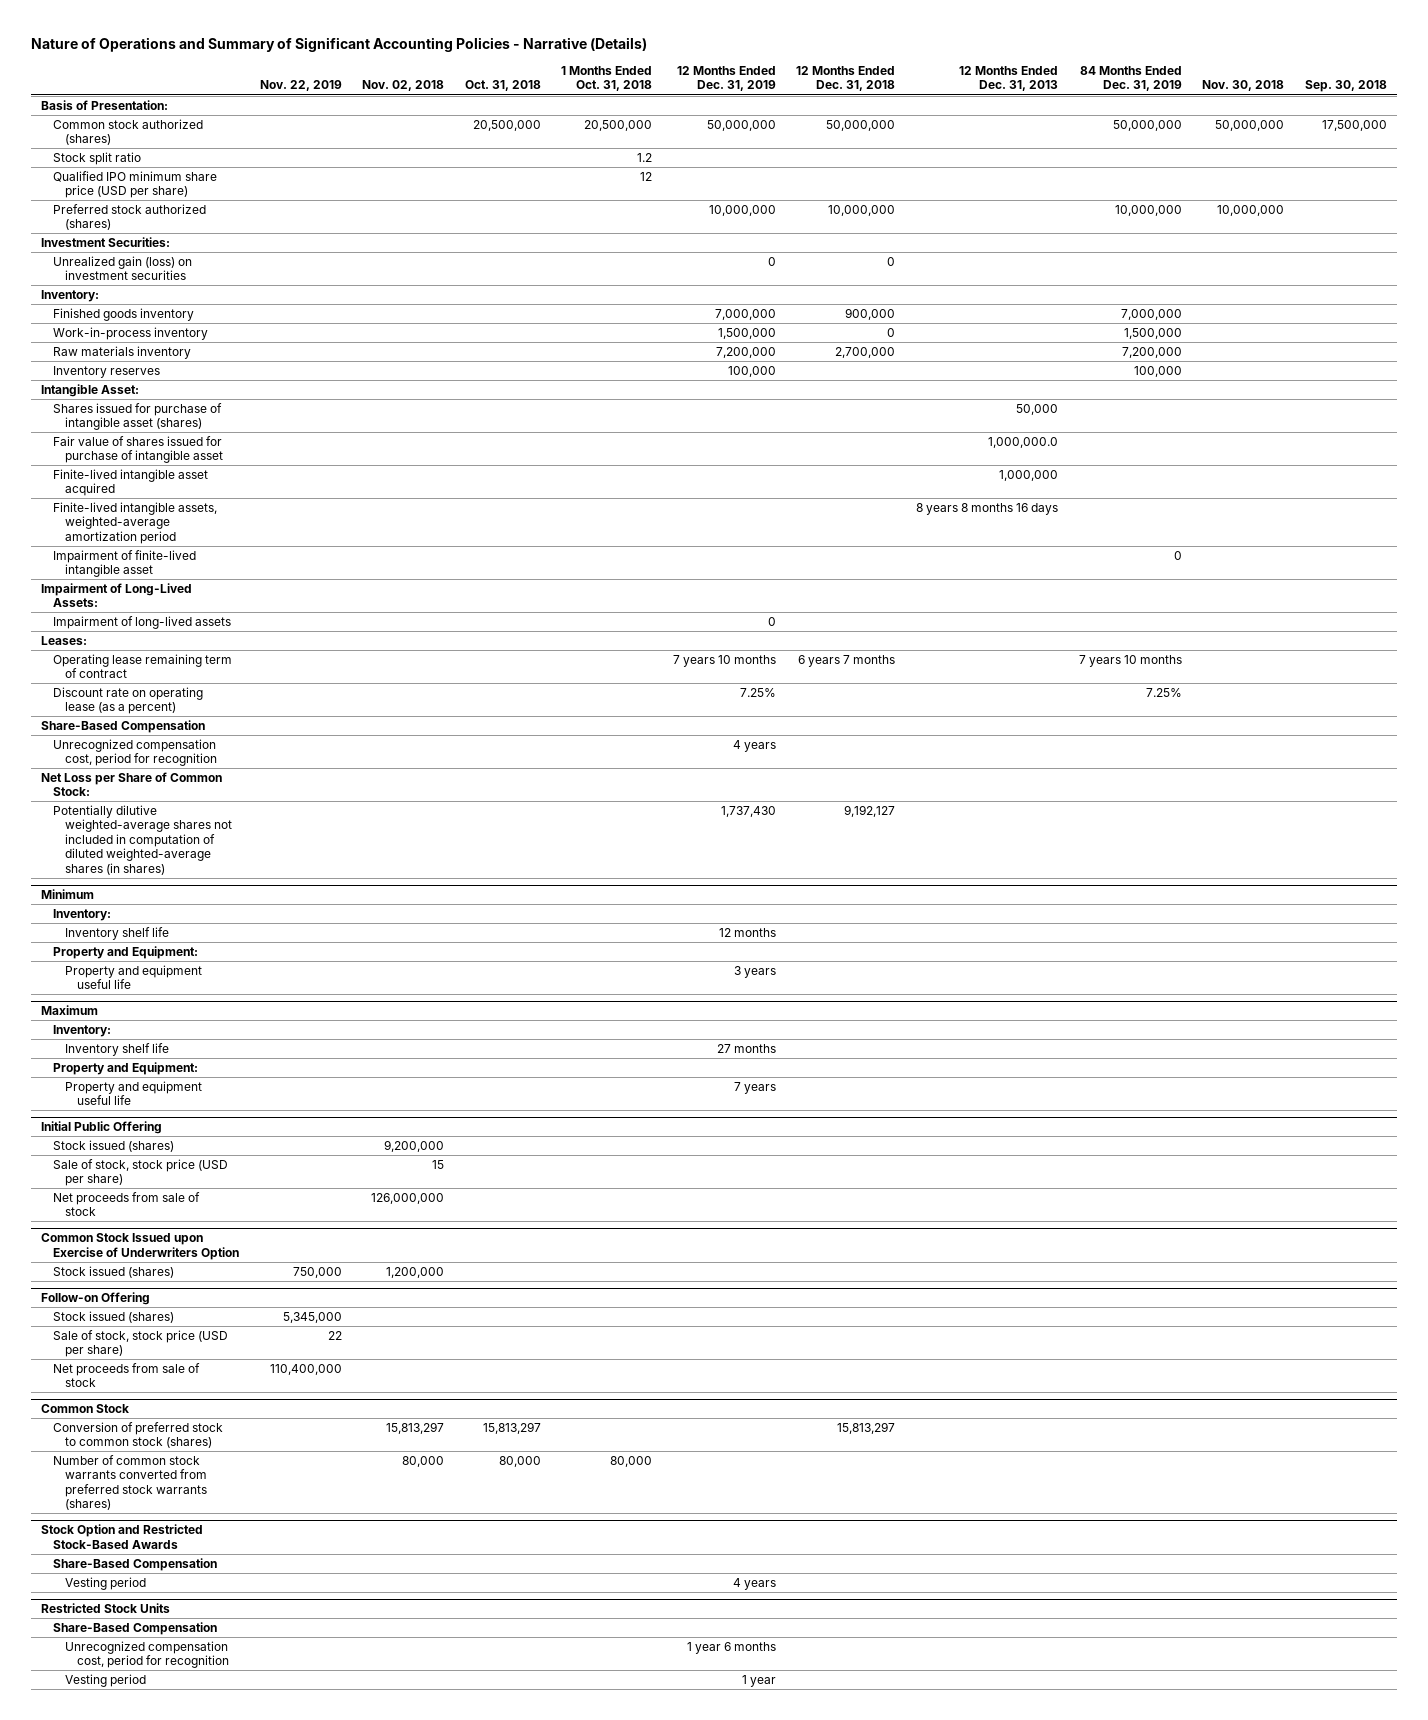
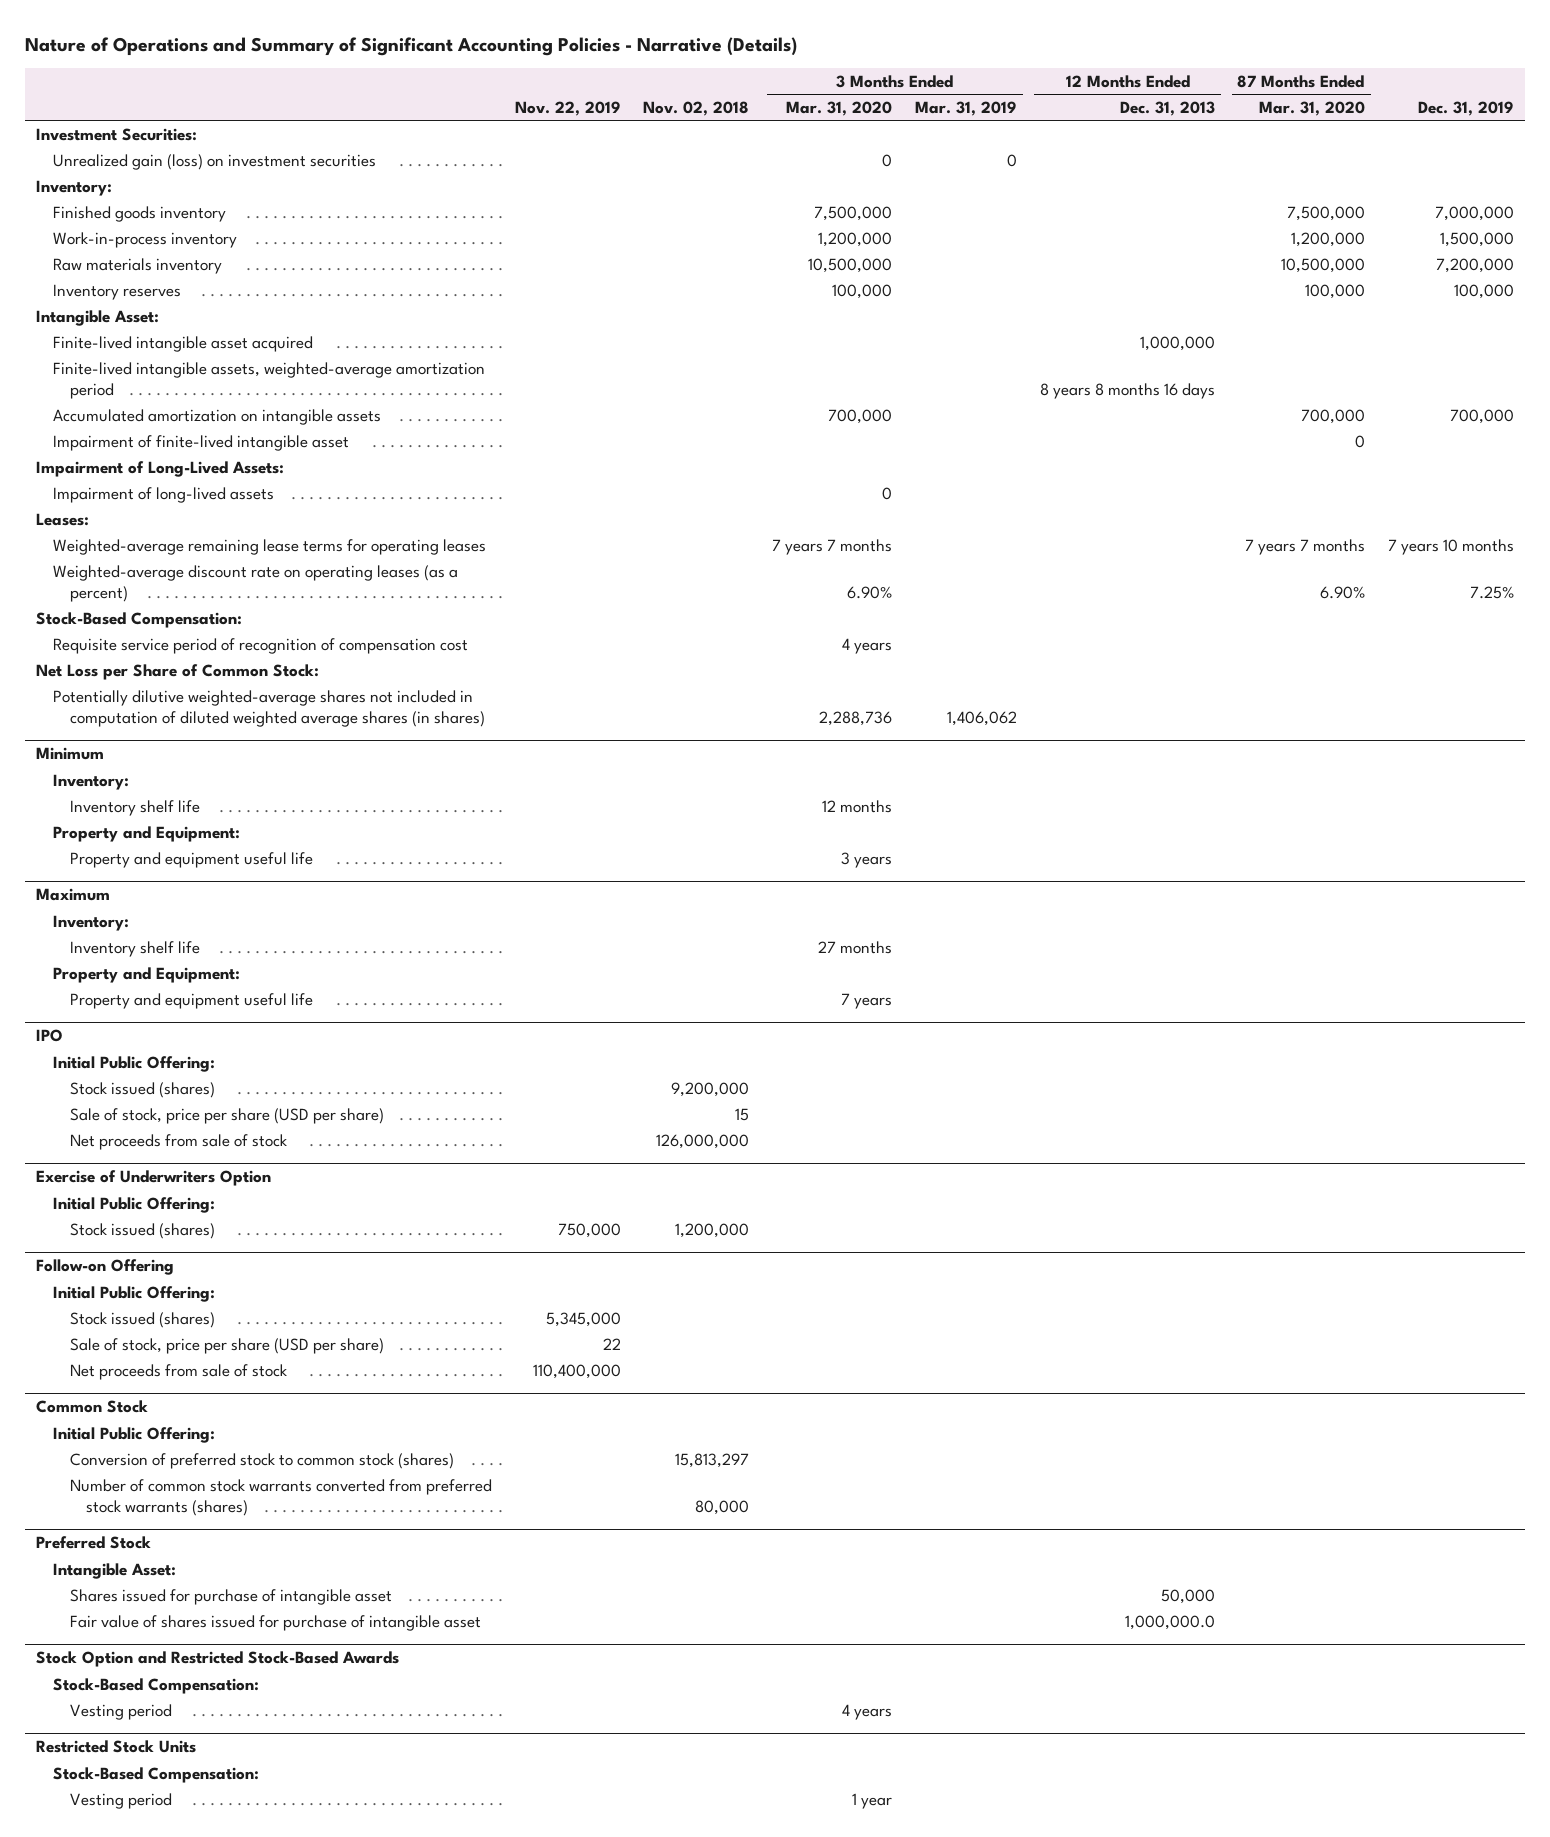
- | Nov. 22, 2019 | Nov. 02, 2018 | Oct. 31, 2018 | 1 Months Ended Oct. 31, 2018 | 12 Months Ended Dec. 31, 2019 | 12 Months Ended Dec. 31, 2018 | 12 Months Ended Dec. 31, 2013 | 84 Months Ended Dec. 31, 2019 | Nov. 30, 2018 | Sep. 30, 2018
+ | Nov. 22, 2019 | Nov. 02, 2018 | 3 Months Ended Mar. 31, 2020 | 3 Months Ended Mar. 31, 2019 | 12 Months Ended Dec. 31, 2013 | 87 Months Ended Mar. 31, 2020 | Dec. 31, 2019
- Basis of Presentation:
- Common stock authorized (shares) | | | 20,500,000 | 20,500,000 | 50,000,000 | 50,000,000 | | 50,000,000 | 50,000,000 | 17,500,000
- Stock split ratio | | | | 1.2 | | | | | |
- Qualified IPO minimum share price (USD per share) | | | | 12 | | | | | |
- Preferred stock authorized (shares) | | | | | 10,000,000 | 10,000,000 | | 10,000,000 | 10,000,000 |
- Shares issued for purchase of intangible asset (shares) | | | | | | | 50,000 | | |
- Fair value of shares issued for purchase of intangible asset | | | | | | | 1,000,000.0 | | |
+ Accumulated amortization on intangible assets | | | 700,000 | | | 700,000 | 700,000
- Operating lease remaining term of contract | | | | | 7 years 10 months | 6 years 7 months | | 7 years 10 months | |
- Discount rate on operating lease (as a percent) | | | | | 7.25% | | | 7.25% | |
- Share-Based Compensation
- Unrecognized compensation cost, period for recognition | | | | | 4 years | | | | |
+ Weighted-average remaining lease terms for operating leases | | | 7 years 7 months | | | 7 years 7 months | 7 years 10 months
+ Weighted-average discount rate on operating leases (as a percent) | | | 6.90% | | | 6.90% | 7.25%
+ Stock-Based Compensation:
+ Requisite service period of recognition of compensation cost | | | 4 years | | | |
- Potentially dilutive weighted-average shares not included in computation of diluted weighted-average shares (in shares) | | | | | 1,737,430 | 9,192,127 | | | |
+ Potentially dilutive weighted-average shares not included in computation of diluted weighted average shares (in shares) | | | 2,288,736 | 1,406,062 | | |
- Initial Public Offering
+ IPO
+ Initial Public Offering:
- Sale of stock, stock price (USD per share) | | 15 | | | | | | | |
+ Sale of stock, price per share (USD per share) | | 15 | | | | |
- Common Stock Issued upon Exercise of Underwriters Option
+ Exercise of Underwriters Option
+ Initial Public Offering:
@ Follow-on Offering
+ Initial Public Offering:
- Sale of stock, stock price (USD per share) | 22 | | | | | | | | |
+ Sale of stock, price per share (USD per share) | 22 | | | | | |
@ Common Stock
+ Initial Public Offering:
+ Preferred Stock
+ Intangible Asset:
+ Shares issued for purchase of intangible asset | | | | | 50,000 | |
+ Fair value of shares issued for purchase of intangible asset | | | | | 1,000,000.0 | |
@ Stock Option and Restricted Stock-Based Awards
- Share-Based Compensation
+ Stock-Based Compensation:
@ Restricted Stock Units
- Share-Based Compensation
- Unrecognized compensation cost, period for recognition | | | | | 1 year 6 months | | | | |
+ Stock-Based Compensation:

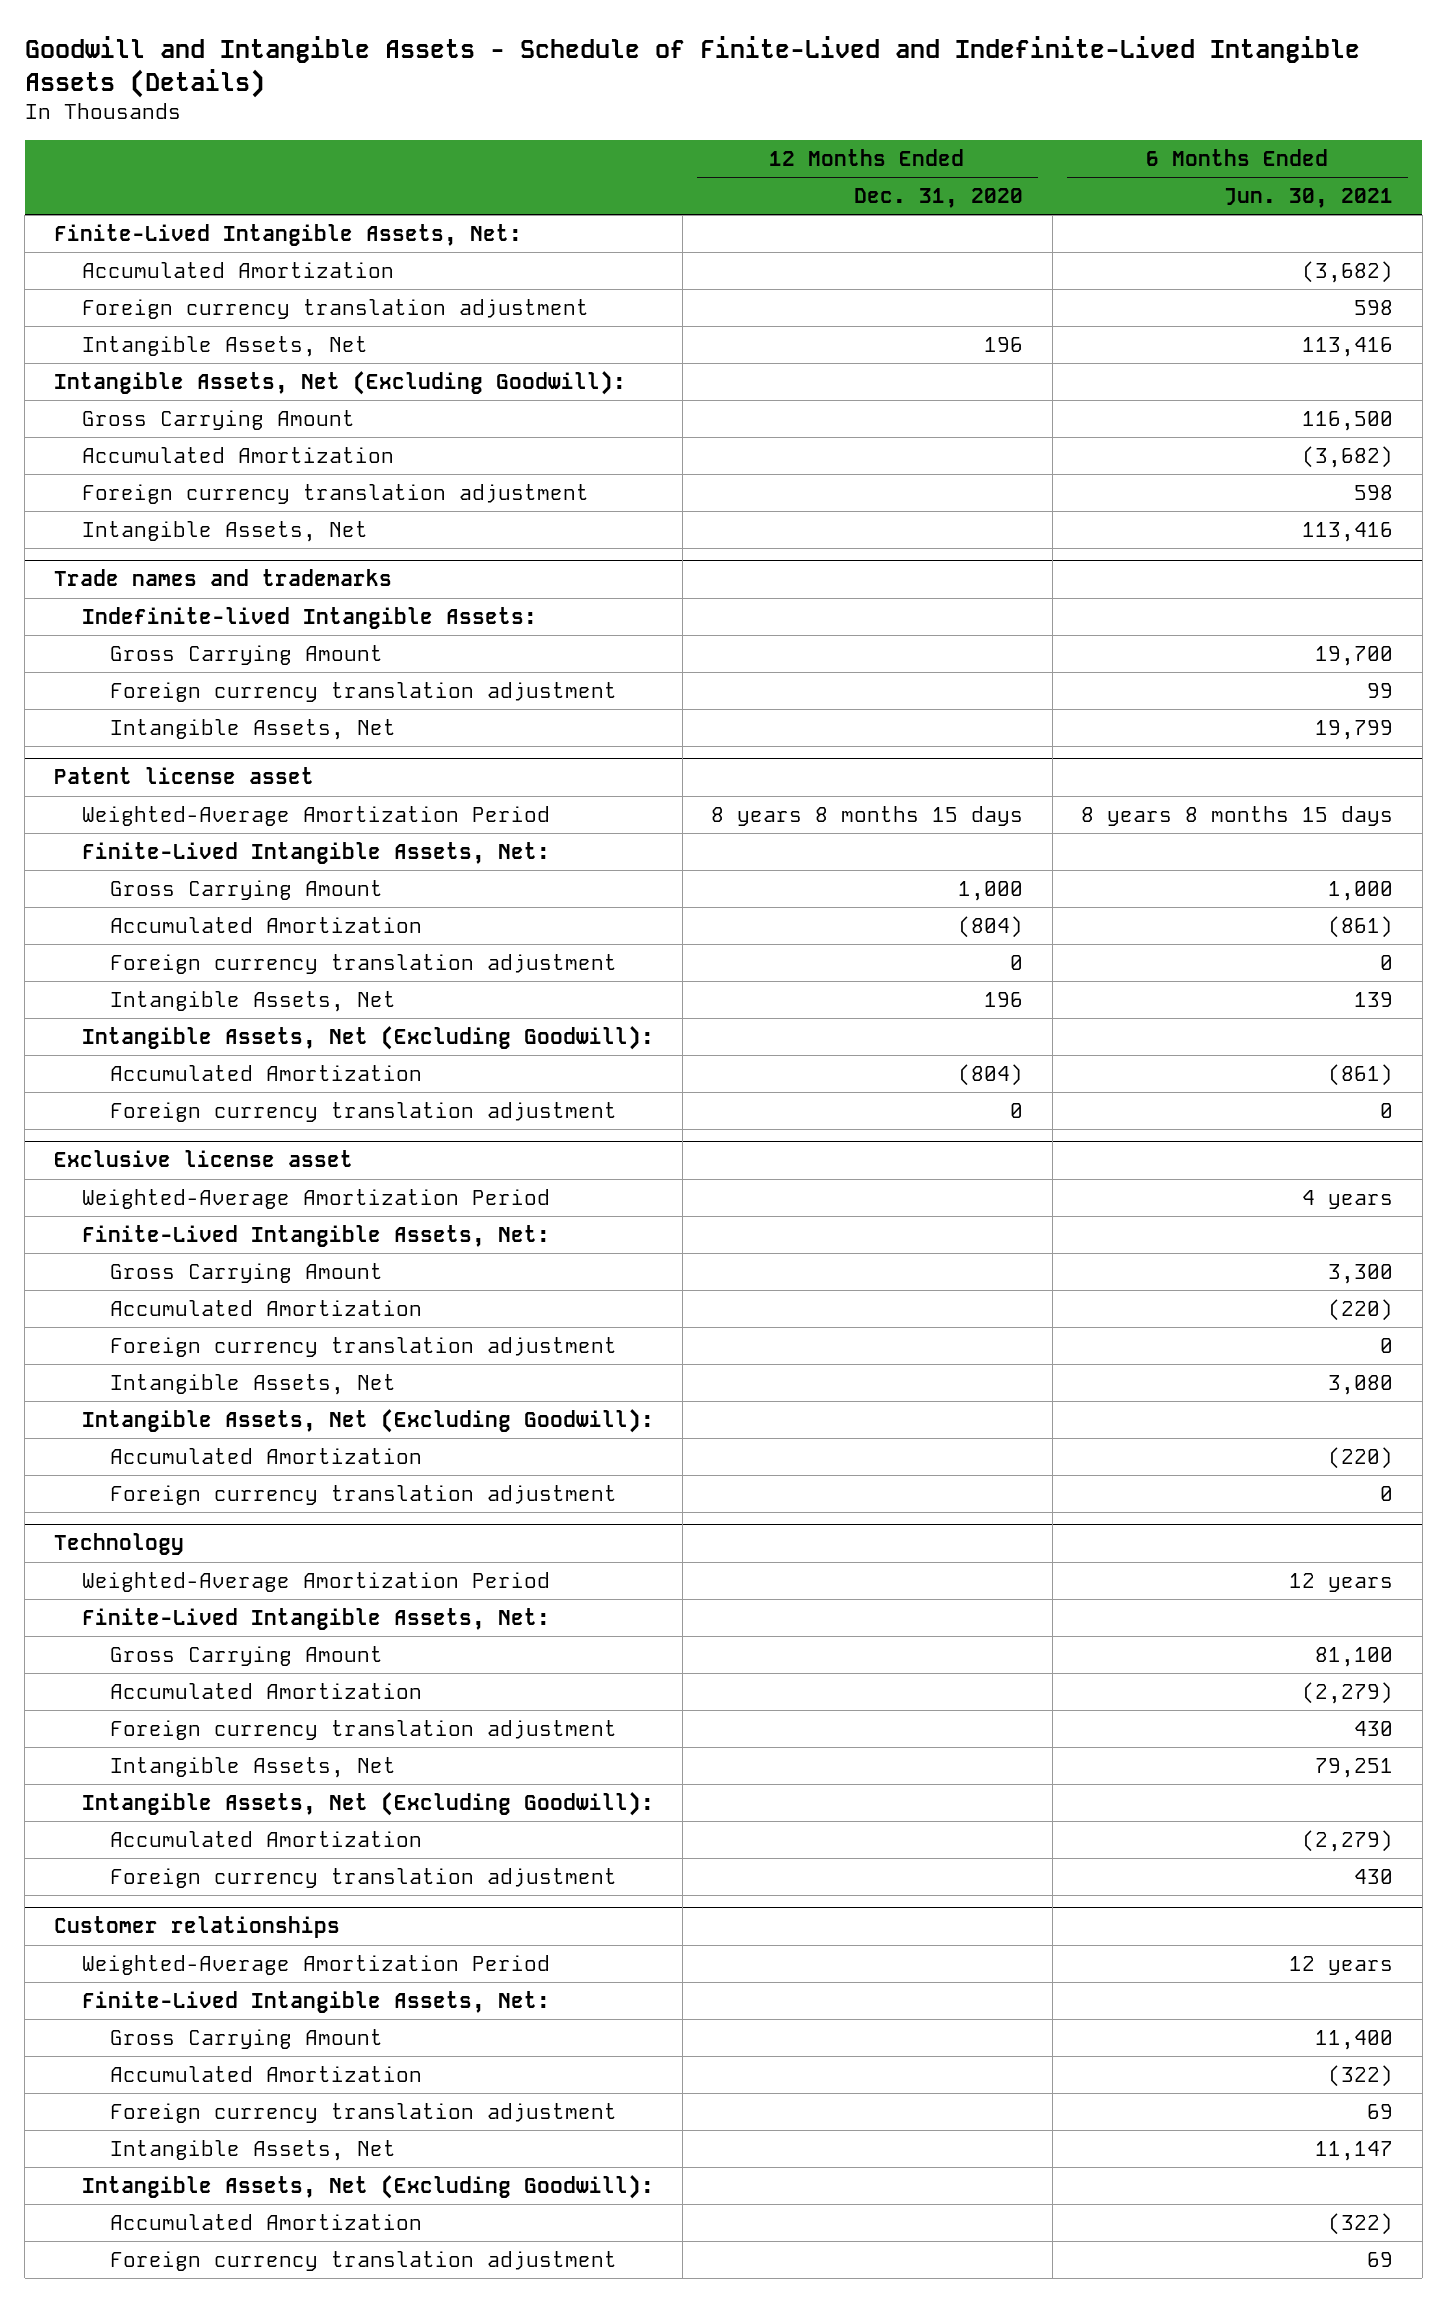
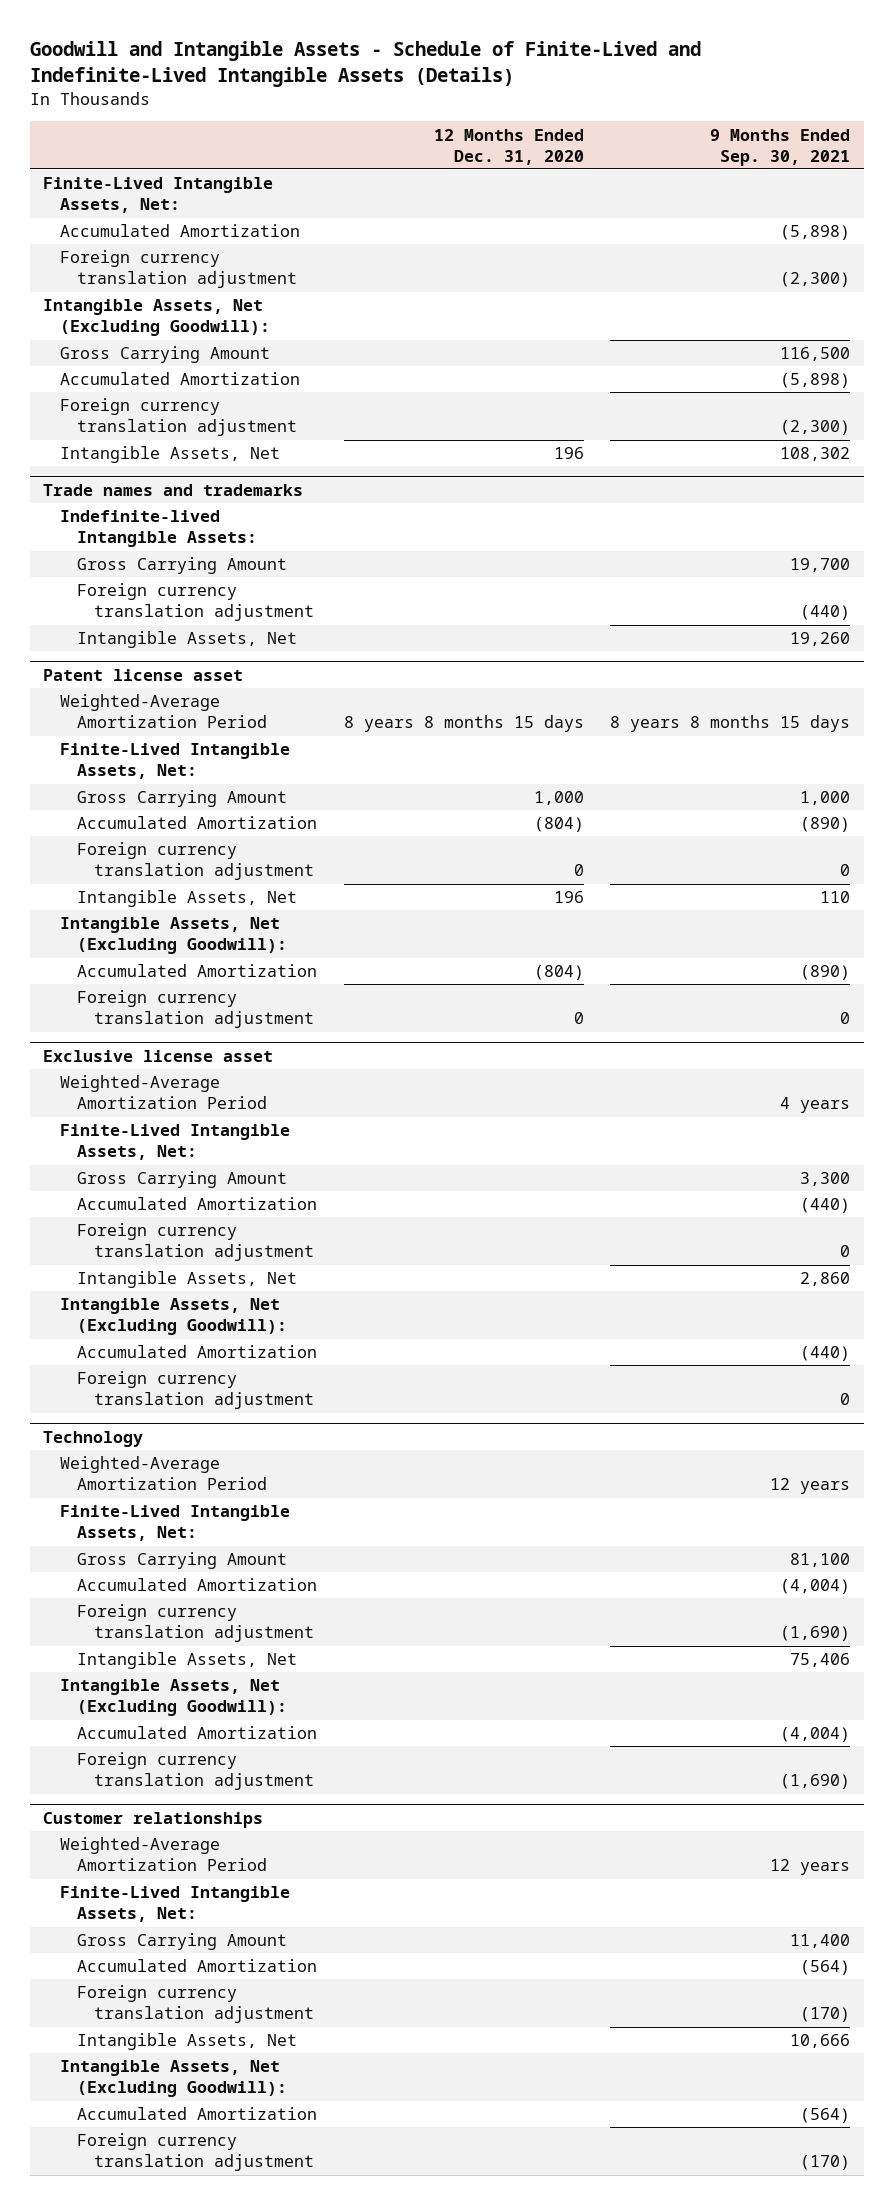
- | 12 Months Ended Dec. 31, 2020 | 6 Months Ended Jun. 30, 2021
+ | 12 Months Ended Dec. 31, 2020 | 9 Months Ended Sep. 30, 2021
- Intangible Assets, Net | | 113,416
moved down: Intangible Assets, Net | 196 | 108,302

